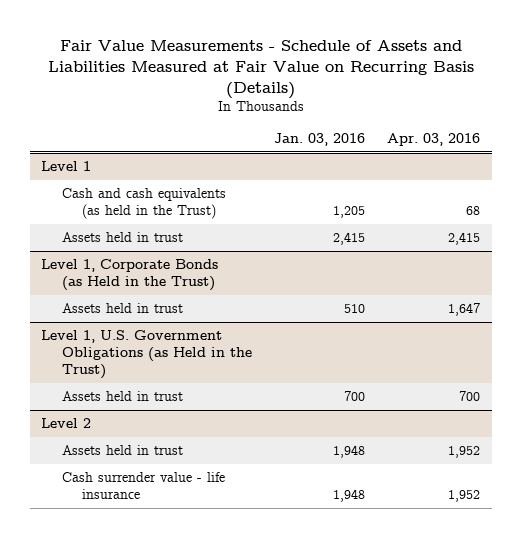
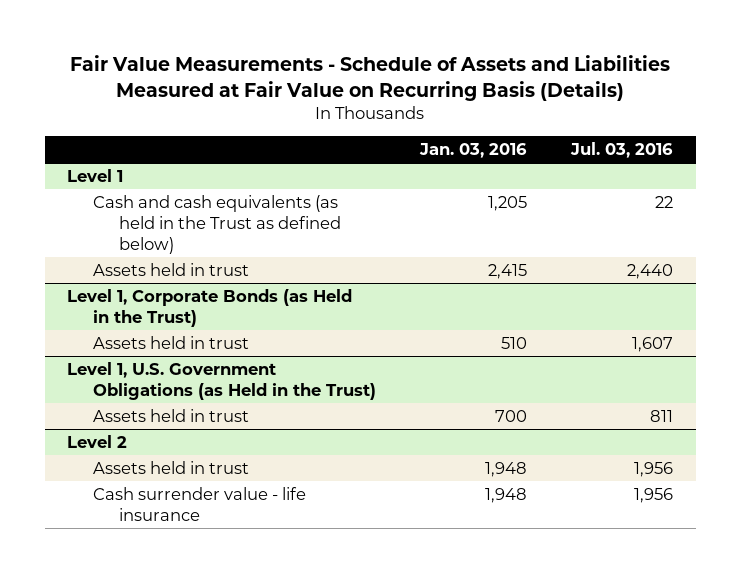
- | Jan. 03, 2016 | Apr. 03, 2016
+ | Jan. 03, 2016 | Jul. 03, 2016
@ Level 1
- Cash and cash equivalents (as held in the Trust) | 1,205 | 68
+ Cash and cash equivalents (as held in the Trust as defined below) | 1,205 | 22

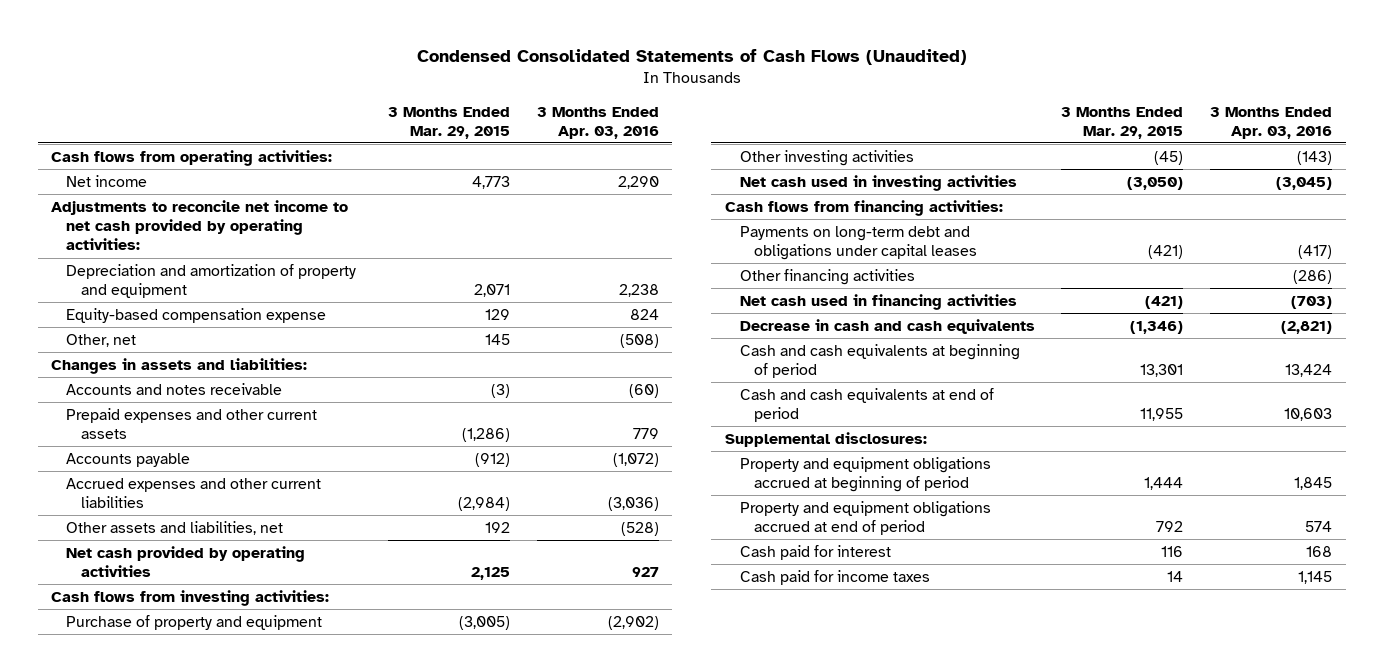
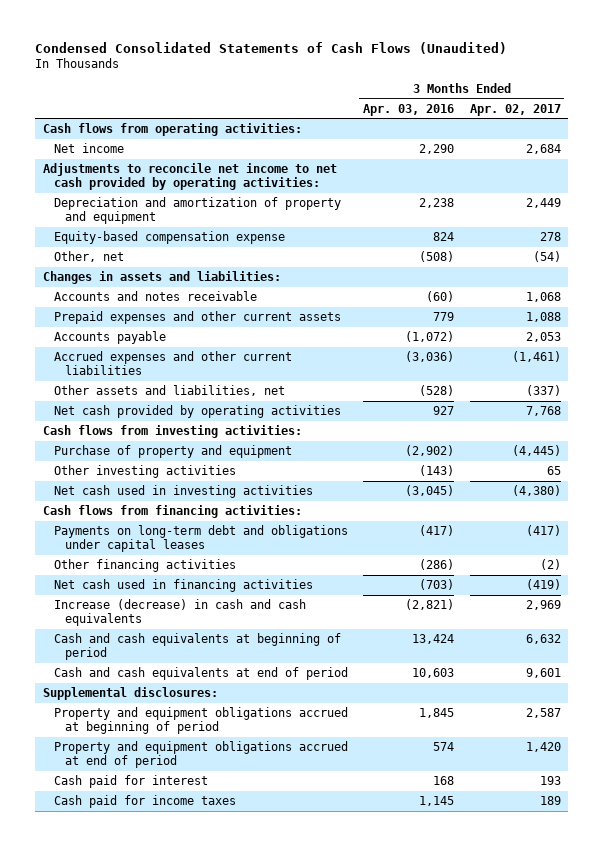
- | 3 Months Ended Mar. 29, 2015 | 3 Months Ended Apr. 03, 2016
+ | 3 Months Ended Apr. 03, 2016 | 3 Months Ended Apr. 02, 2017
- Decrease in cash and cash equivalents | (1,346) | (2,821)
+ Increase (decrease) in cash and cash equivalents | (2,821) | 2,969

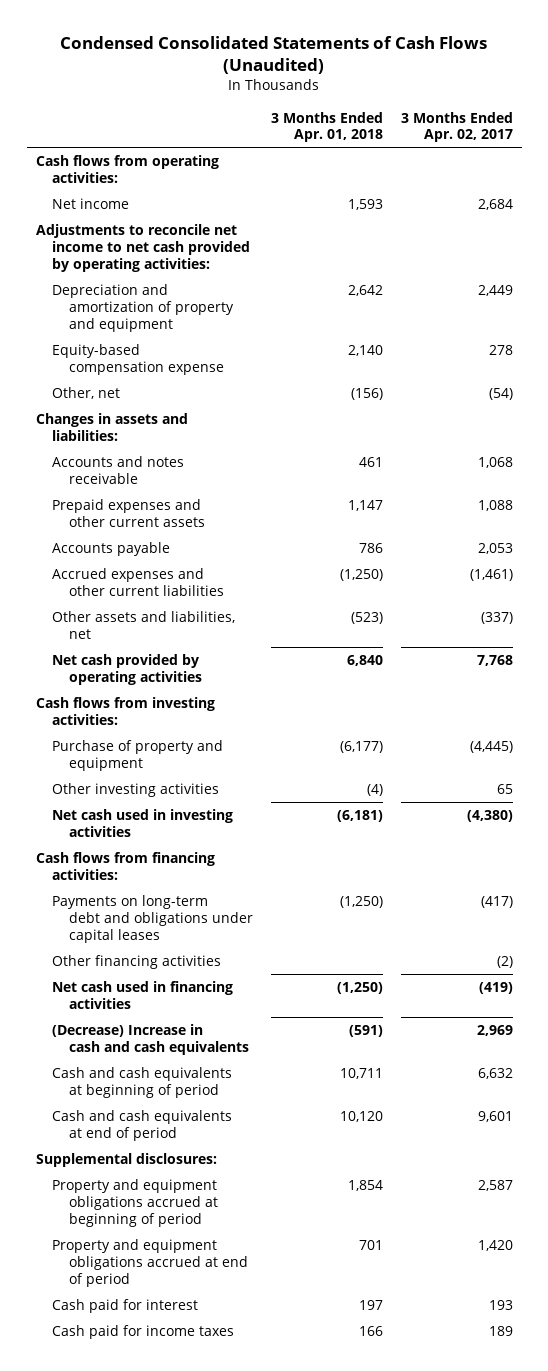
- | 3 Months Ended Apr. 03, 2016 | 3 Months Ended Apr. 02, 2017
+ | 3 Months Ended Apr. 01, 2018 | 3 Months Ended Apr. 02, 2017
- Increase (decrease) in cash and cash equivalents | (2,821) | 2,969
+ (Decrease) Increase in cash and cash equivalents | (591) | 2,969

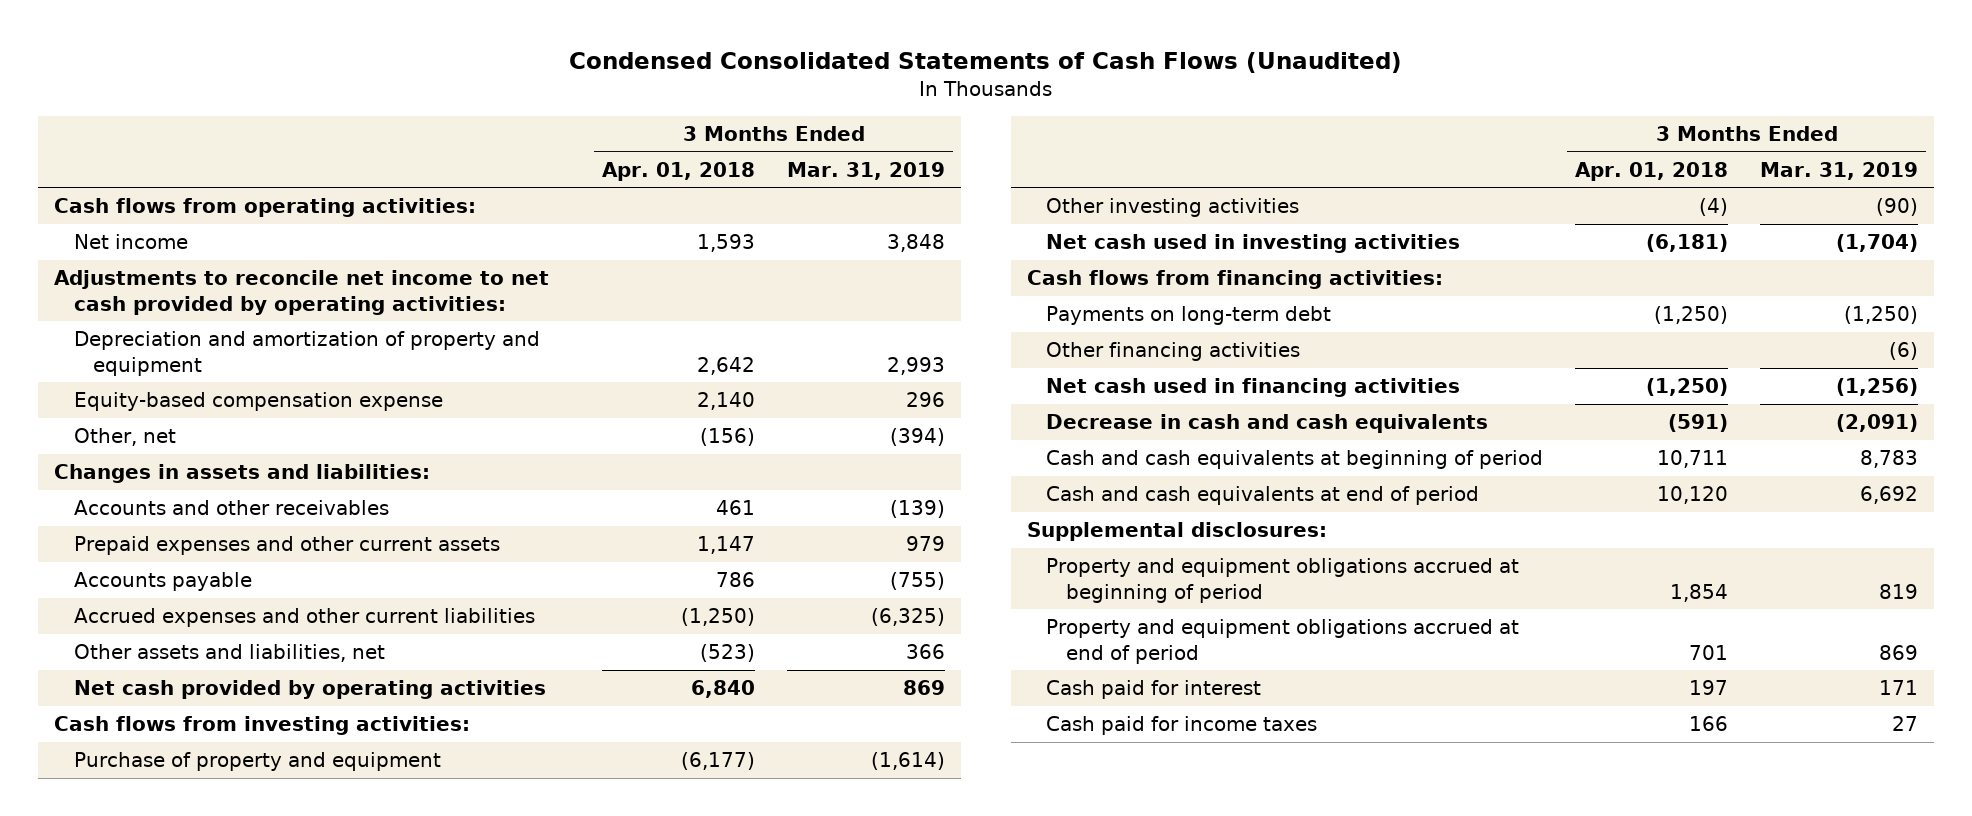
- | 3 Months Ended Apr. 01, 2018 | 3 Months Ended Apr. 02, 2017
+ | 3 Months Ended Apr. 01, 2018 | 3 Months Ended Mar. 31, 2019
- Accounts and notes receivable | 461 | 1,068
+ Accounts and other receivables | 461 | (139)
- Payments on long-term debt and obligations under capital leases | (1,250) | (417)
+ Payments on long-term debt | (1,250) | (1,250)
- (Decrease) Increase in cash and cash equivalents | (591) | 2,969
+ Decrease in cash and cash equivalents | (591) | (2,091)

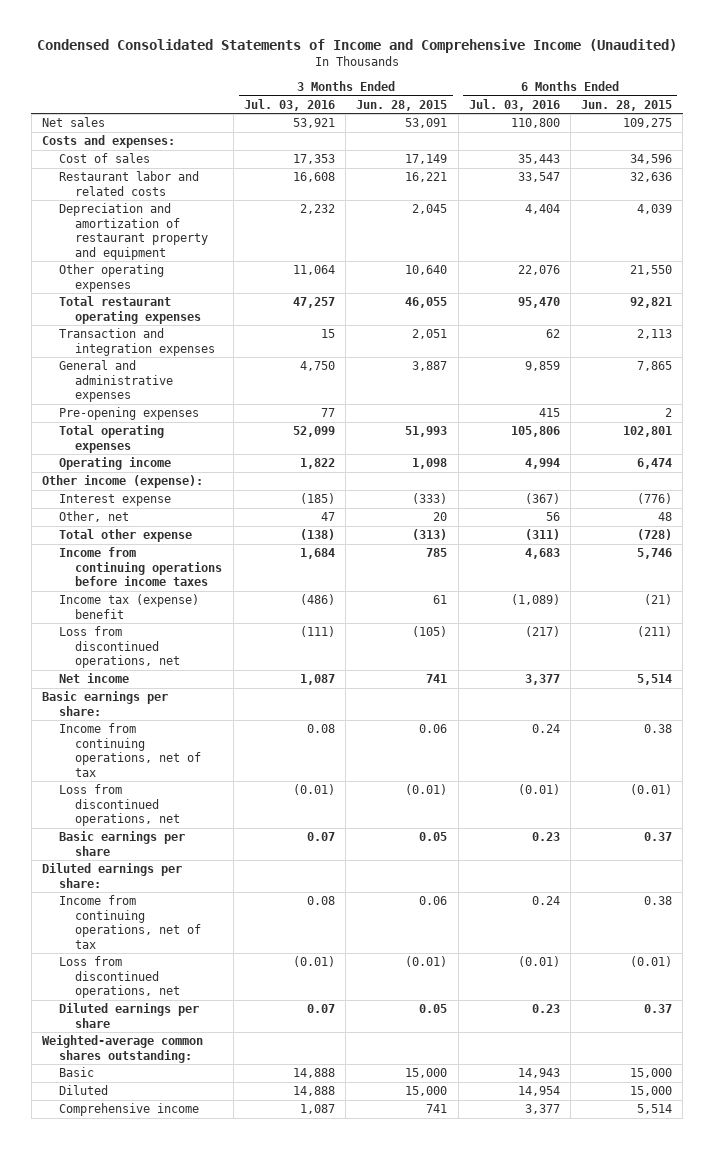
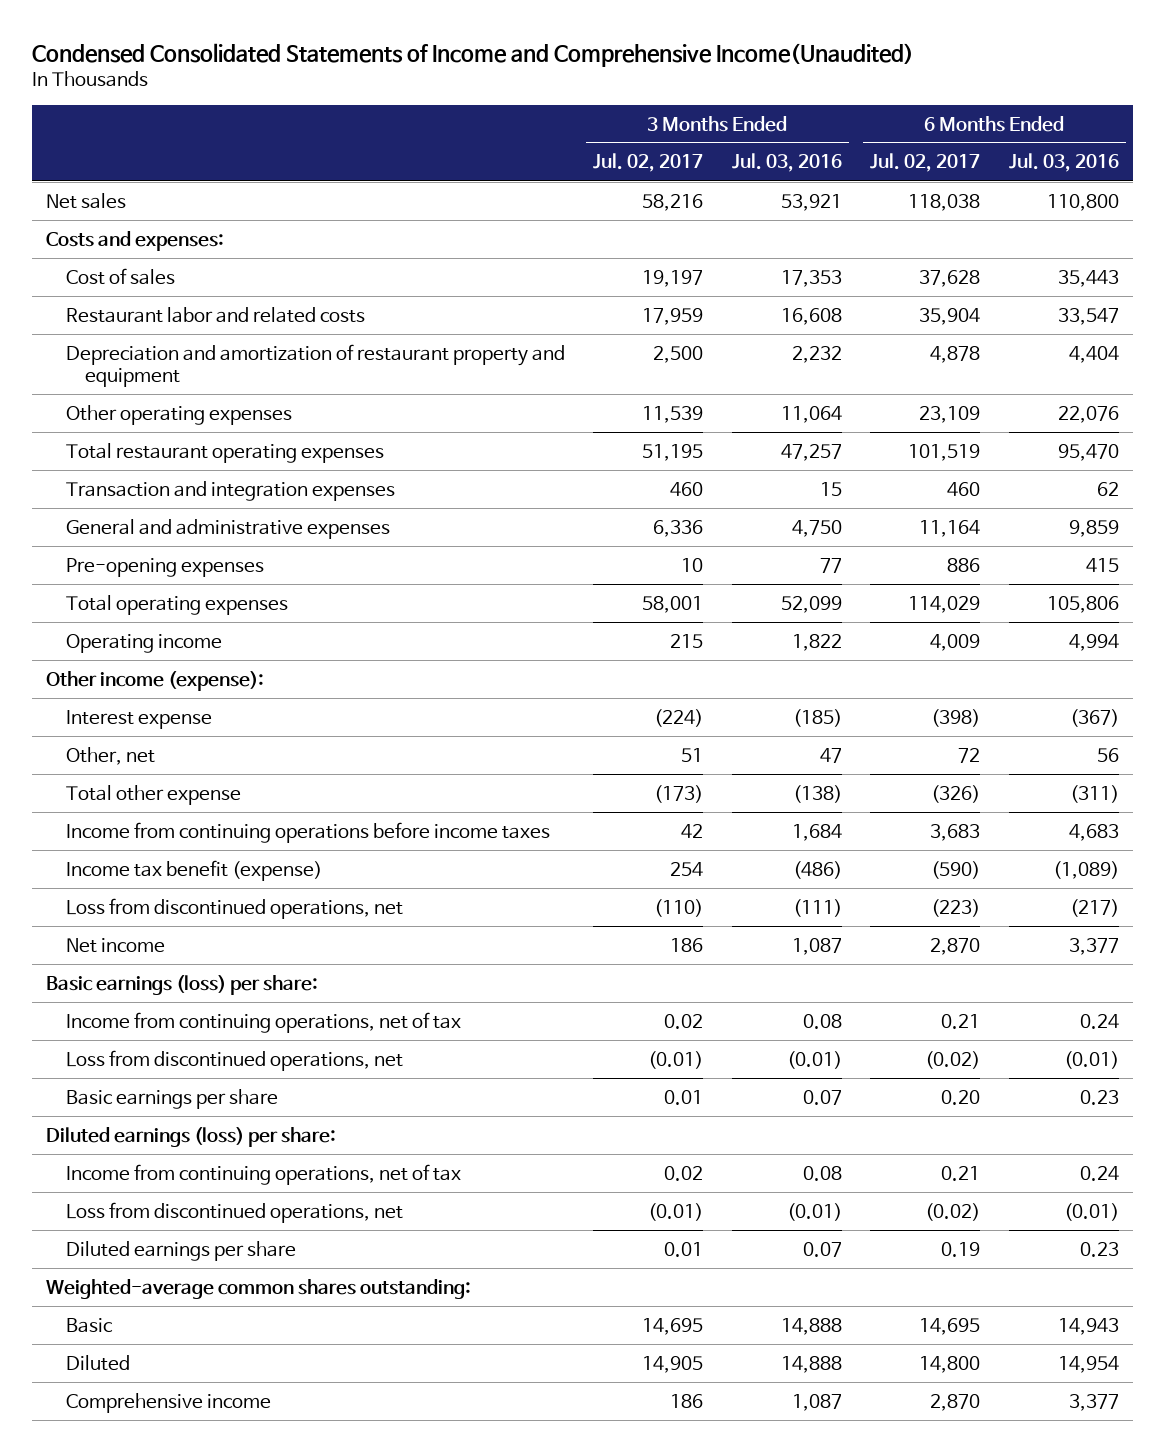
- Condensed Consolidated Statements of Income and Comprehensive Income (Unaudited)
+ Condensed Consolidated Statements of Income and Comprehensive Income(Unaudited)
- | 3 Months Ended Jul. 03, 2016 | 3 Months Ended Jun. 28, 2015 | 6 Months Ended Jul. 03, 2016 | 6 Months Ended Jun. 28, 2015
+ | 3 Months Ended Jul. 02, 2017 | 3 Months Ended Jul. 03, 2016 | 6 Months Ended Jul. 02, 2017 | 6 Months Ended Jul. 03, 2016
- Income tax (expense) benefit | (486) | 61 | (1,089) | (21)
+ Income tax benefit (expense) | 254 | (486) | (590) | (1,089)
- Basic earnings per share:
+ Basic earnings (loss) per share:
- Diluted earnings per share:
+ Diluted earnings (loss) per share:

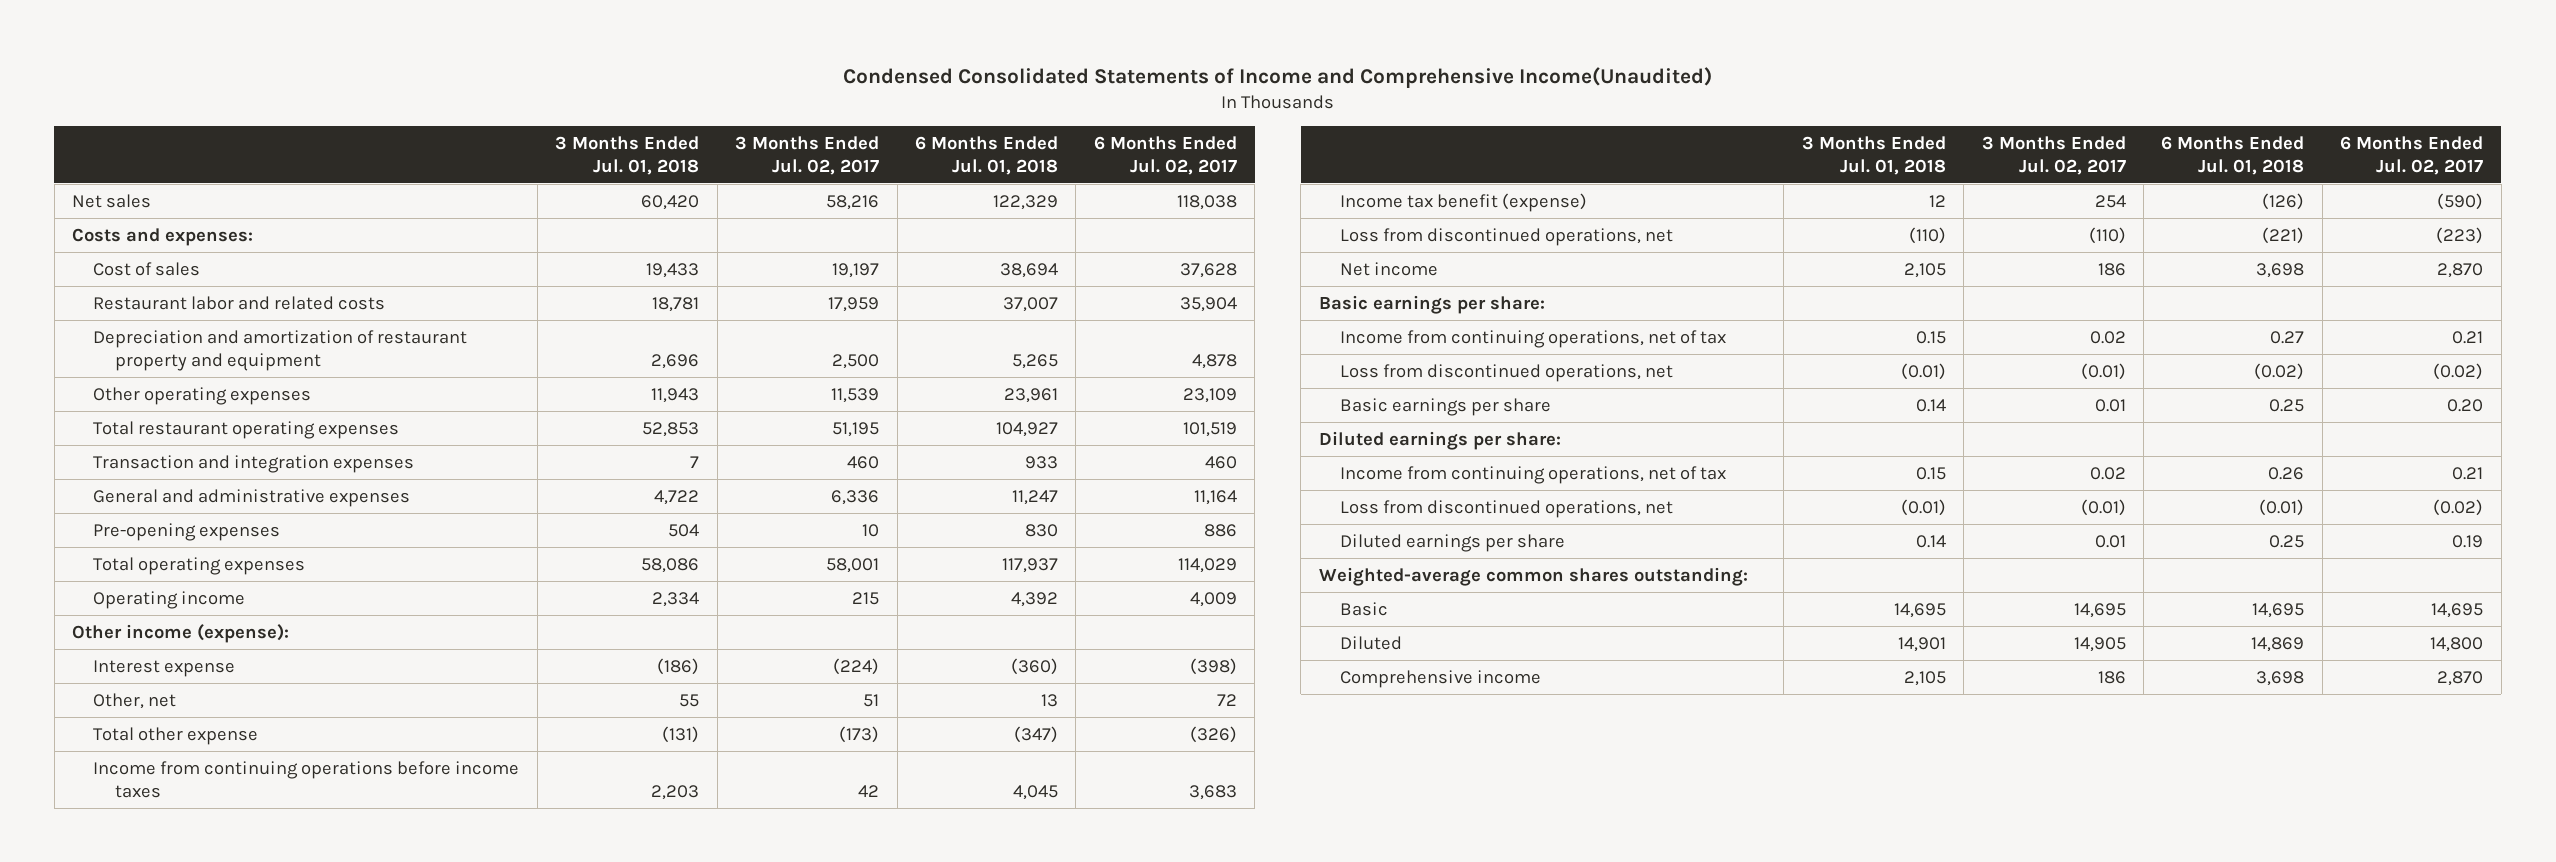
- | 3 Months Ended Jul. 02, 2017 | 3 Months Ended Jul. 03, 2016 | 6 Months Ended Jul. 02, 2017 | 6 Months Ended Jul. 03, 2016
+ | 3 Months Ended Jul. 01, 2018 | 3 Months Ended Jul. 02, 2017 | 6 Months Ended Jul. 01, 2018 | 6 Months Ended Jul. 02, 2017
- Basic earnings (loss) per share:
+ Basic earnings per share:
- Diluted earnings (loss) per share:
+ Diluted earnings per share:

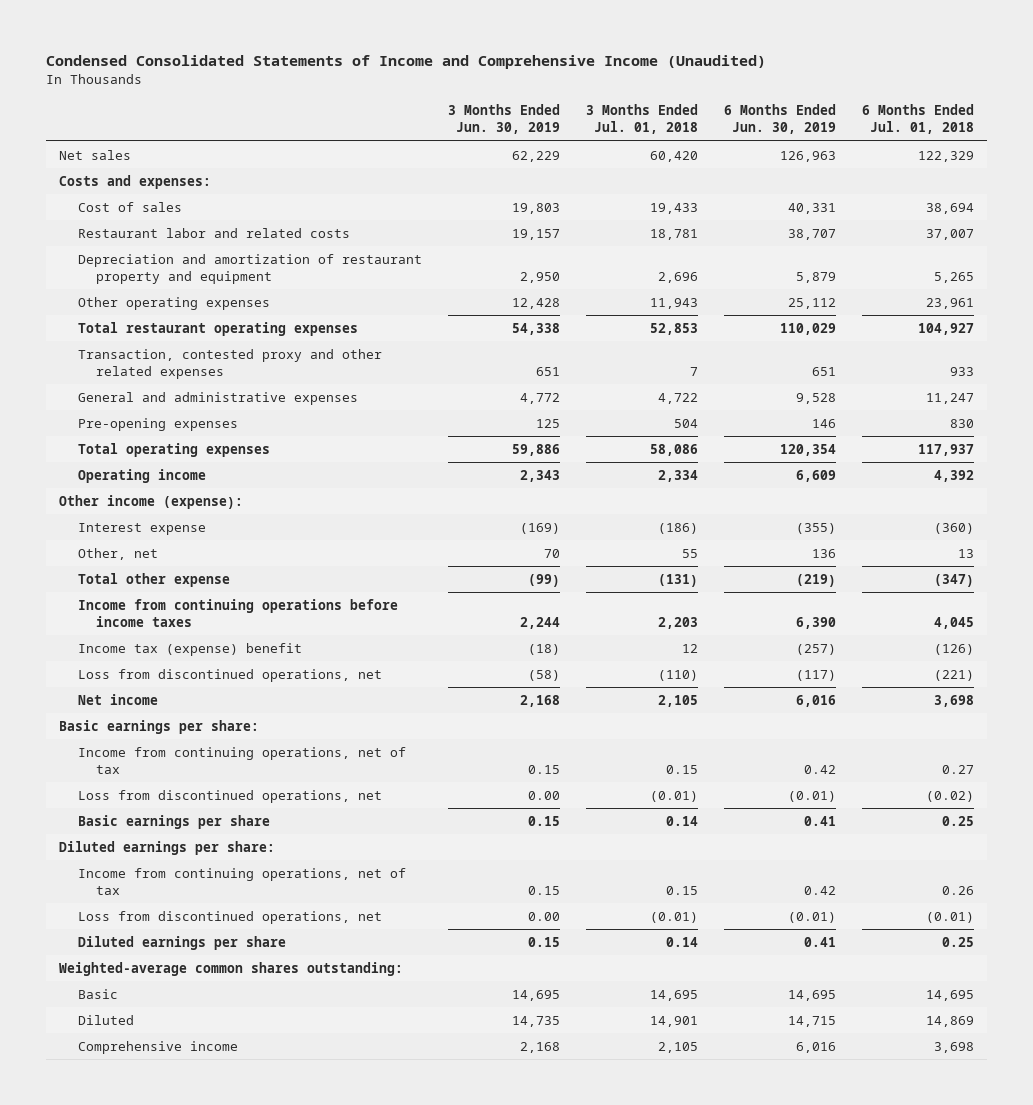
- Condensed Consolidated Statements of Income and Comprehensive Income(Unaudited)
+ Condensed Consolidated Statements of Income and Comprehensive Income (Unaudited)
- | 3 Months Ended Jul. 01, 2018 | 3 Months Ended Jul. 02, 2017 | 6 Months Ended Jul. 01, 2018 | 6 Months Ended Jul. 02, 2017
+ | 3 Months Ended Jun. 30, 2019 | 3 Months Ended Jul. 01, 2018 | 6 Months Ended Jun. 30, 2019 | 6 Months Ended Jul. 01, 2018
- Transaction and integration expenses | 7 | 460 | 933 | 460
+ Transaction, contested proxy and other related expenses | 651 | 7 | 651 | 933
- Income tax benefit (expense) | 12 | 254 | (126) | (590)
+ Income tax (expense) benefit | (18) | 12 | (257) | (126)

